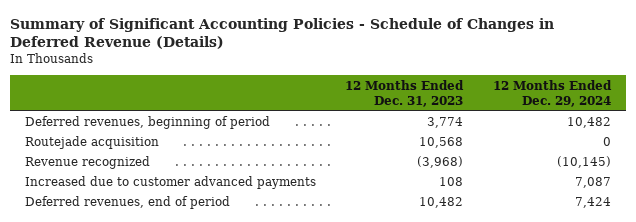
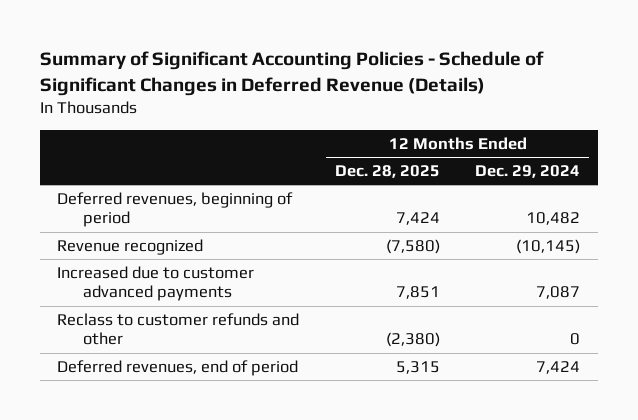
- Summary of Significant Accounting Policies - Schedule of Changes in Deferred Revenue (Details)
+ Summary of Significant Accounting Policies - Schedule of Significant Changes in Deferred Revenue (Details)
- | 12 Months Ended Dec. 31, 2023 | 12 Months Ended Dec. 29, 2024
+ | 12 Months Ended Dec. 28, 2025 | 12 Months Ended Dec. 29, 2024
- Routejade acquisition | 10,568 | 0
+ Reclass to customer refunds and other | (2,380) | 0

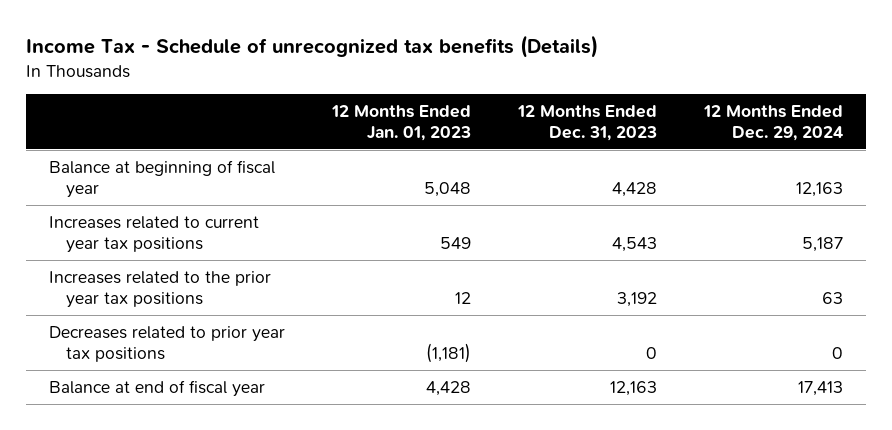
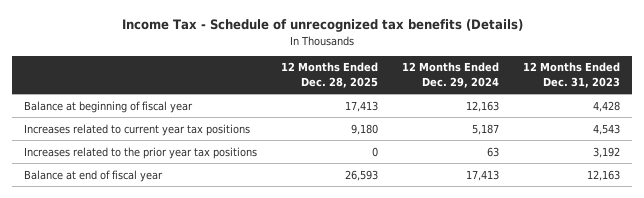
- | 12 Months Ended Jan. 01, 2023 | 12 Months Ended Dec. 31, 2023 | 12 Months Ended Dec. 29, 2024
+ | 12 Months Ended Dec. 28, 2025 | 12 Months Ended Dec. 29, 2024 | 12 Months Ended Dec. 31, 2023
- Decreases related to prior year tax positions | (1,181) | 0 | 0

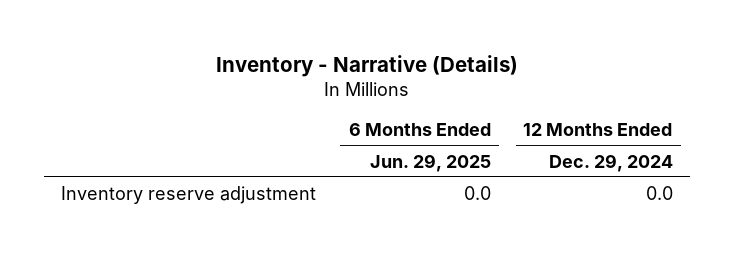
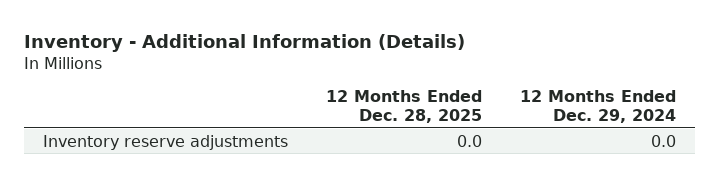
- Inventory - Narrative (Details)
+ Inventory - Additional Information (Details)
- | 6 Months Ended Jun. 29, 2025 | 12 Months Ended Dec. 29, 2024
+ | 12 Months Ended Dec. 28, 2025 | 12 Months Ended Dec. 29, 2024
- Inventory reserve adjustment | 0.0 | 0.0
+ Inventory reserve adjustments | 0.0 | 0.0

